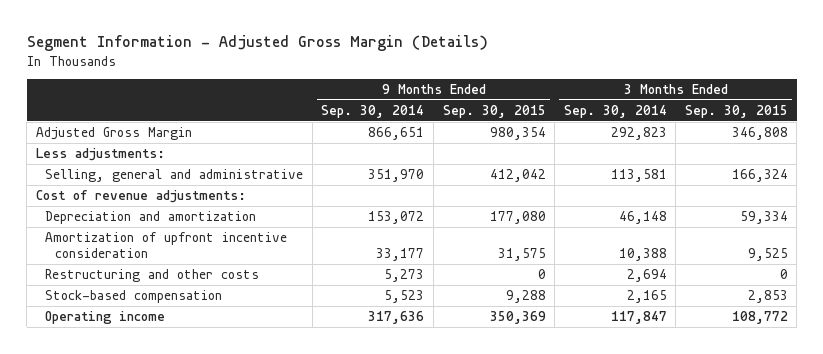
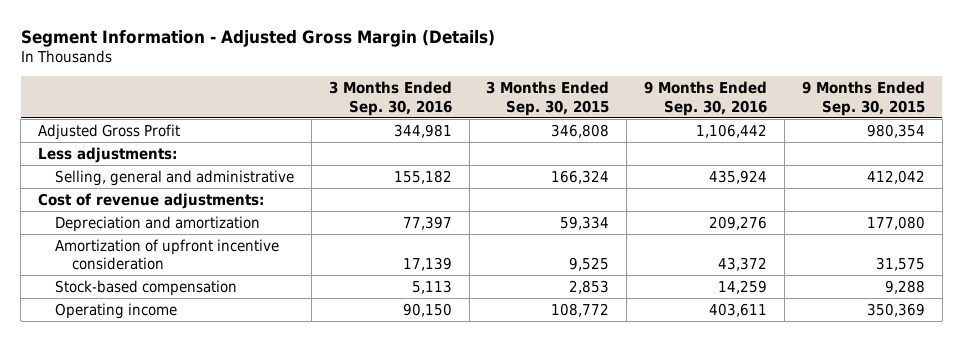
- | 9 Months Ended Sep. 30, 2014 | 9 Months Ended Sep. 30, 2015 | 3 Months Ended Sep. 30, 2014 | 3 Months Ended Sep. 30, 2015
+ | 3 Months Ended Sep. 30, 2016 | 3 Months Ended Sep. 30, 2015 | 9 Months Ended Sep. 30, 2016 | 9 Months Ended Sep. 30, 2015
- Adjusted Gross Margin | 866,651 | 980,354 | 292,823 | 346,808
+ Adjusted Gross Profit | 344,981 | 346,808 | 1,106,442 | 980,354
- Restructuring and other costs | 5,273 | 0 | 2,694 | 0

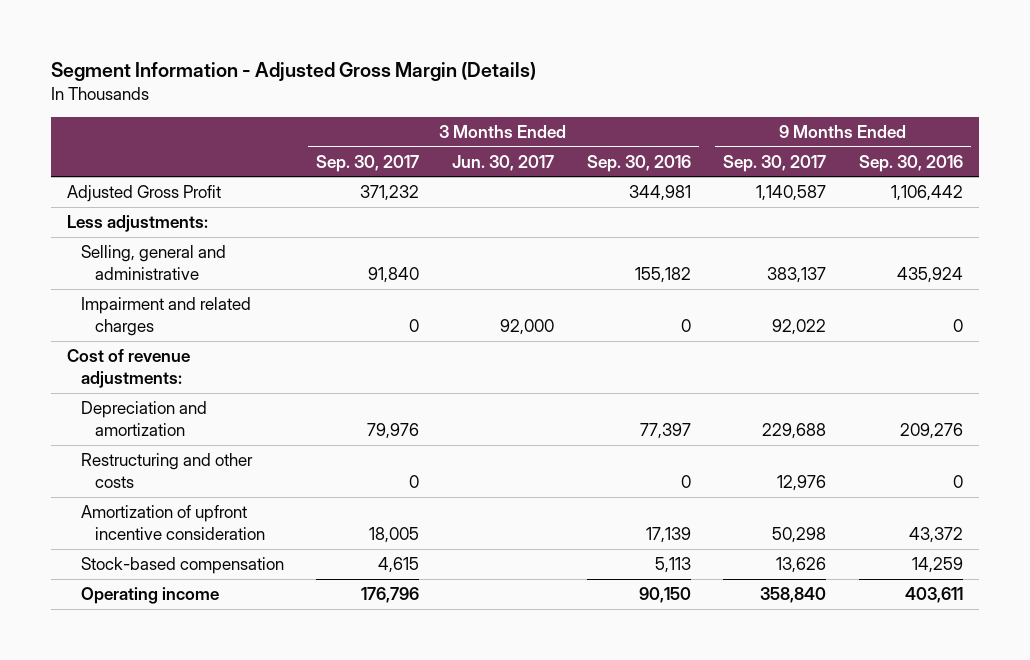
- | 3 Months Ended Sep. 30, 2016 | 3 Months Ended Sep. 30, 2015 | 9 Months Ended Sep. 30, 2016 | 9 Months Ended Sep. 30, 2015
+ | 3 Months Ended Sep. 30, 2017 | 3 Months Ended Jun. 30, 2017 | 3 Months Ended Sep. 30, 2016 | 9 Months Ended Sep. 30, 2017 | 9 Months Ended Sep. 30, 2016
+ Impairment and related charges | 0 | 92,000 | 0 | 92,022 | 0
+ Restructuring and other costs | 0 | | 0 | 12,976 | 0

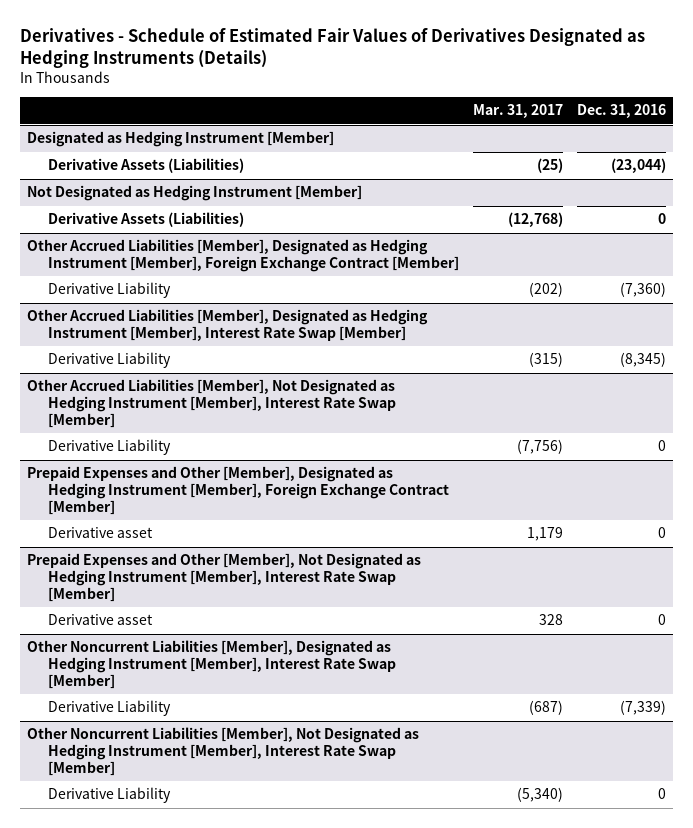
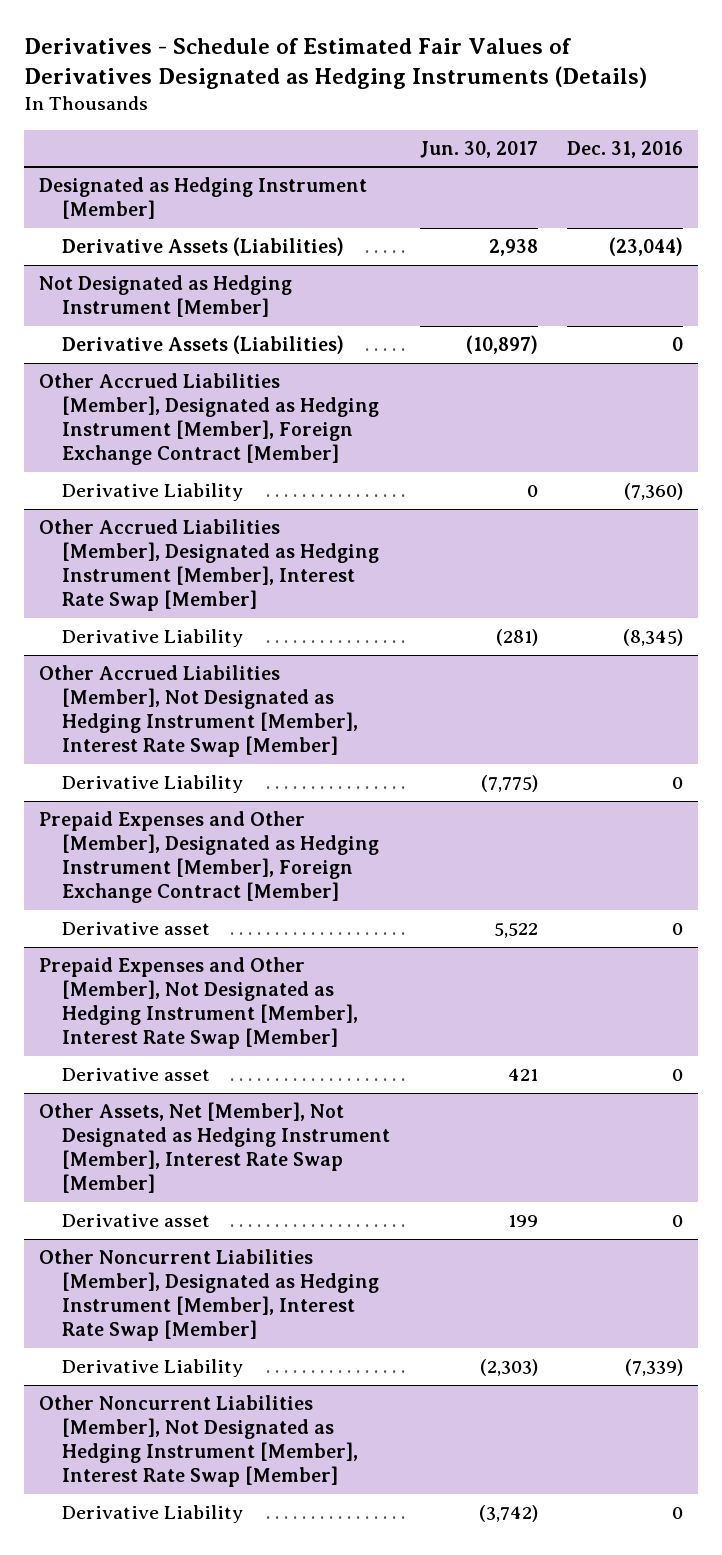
- | Mar. 31, 2017 | Dec. 31, 2016
+ | Jun. 30, 2017 | Dec. 31, 2016
+ Other Assets, Net [Member], Not Designated as Hedging Instrument [Member], Interest Rate Swap [Member]
+ Derivative asset | 199 | 0

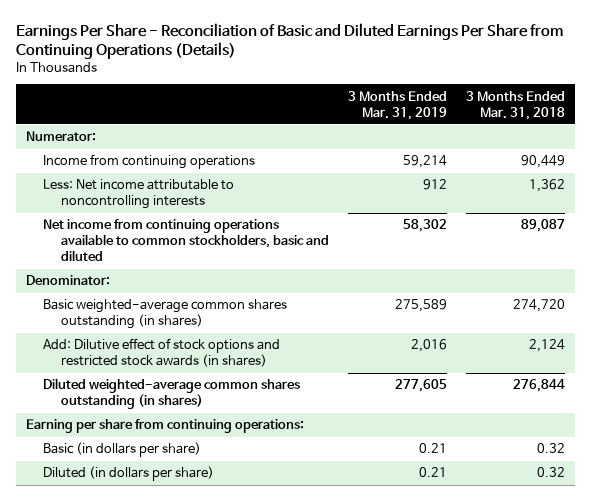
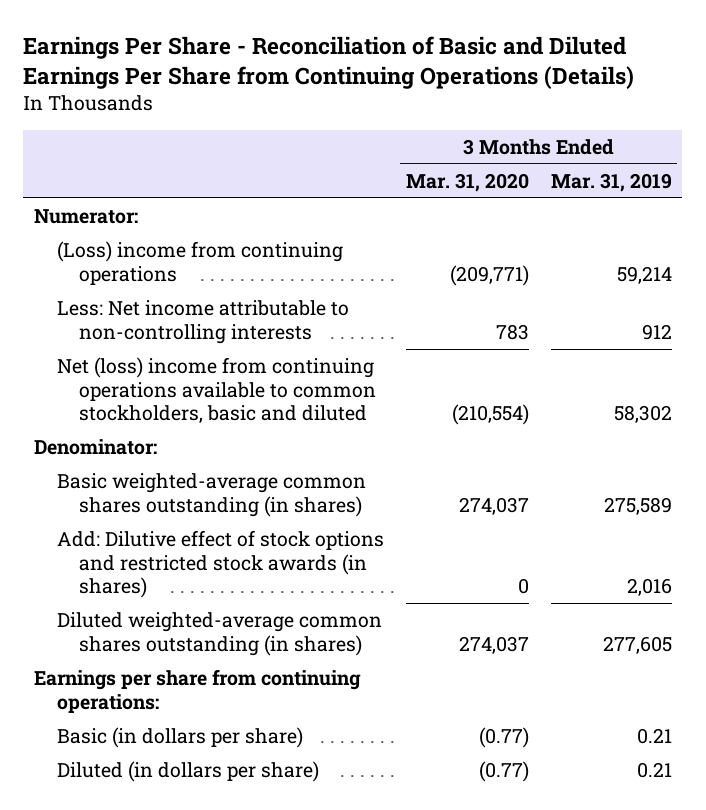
- | 3 Months Ended Mar. 31, 2019 | 3 Months Ended Mar. 31, 2018
+ | 3 Months Ended Mar. 31, 2020 | 3 Months Ended Mar. 31, 2019
- Income from continuing operations | 59,214 | 90,449
- Less: Net income attributable to noncontrolling interests | 912 | 1,362
- Net income from continuing operations available to common stockholders, basic and diluted | 58,302 | 89,087
+ (Loss) income from continuing operations | (209,771) | 59,214
+ Less: Net income attributable to non-controlling interests | 783 | 912
+ Net (loss) income from continuing operations available to common stockholders, basic and diluted | (210,554) | 58,302
- Earning per share from continuing operations:
+ Earnings per share from continuing operations:

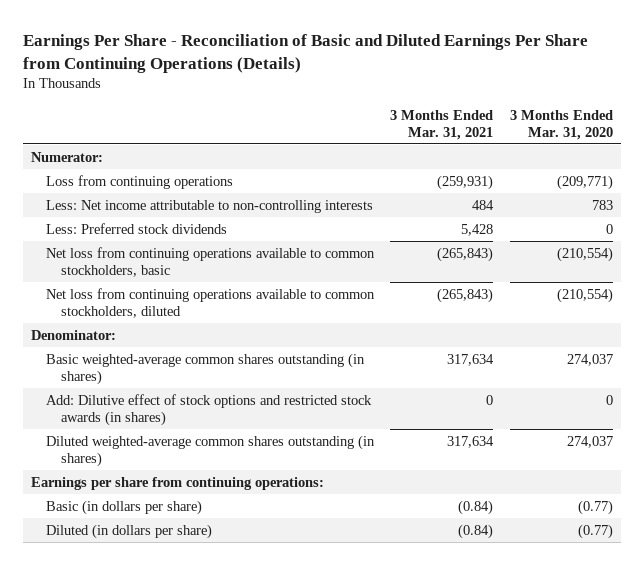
- | 3 Months Ended Mar. 31, 2020 | 3 Months Ended Mar. 31, 2019
+ | 3 Months Ended Mar. 31, 2021 | 3 Months Ended Mar. 31, 2020
- (Loss) income from continuing operations | (209,771) | 59,214
+ Loss from continuing operations | (259,931) | (209,771)
- Net (loss) income from continuing operations available to common stockholders, basic and diluted | (210,554) | 58,302
+ Less: Preferred stock dividends | 5,428 | 0
+ Net loss from continuing operations available to common stockholders, basic | (265,843) | (210,554)
+ Net loss from continuing operations available to common stockholders, diluted | (265,843) | (210,554)

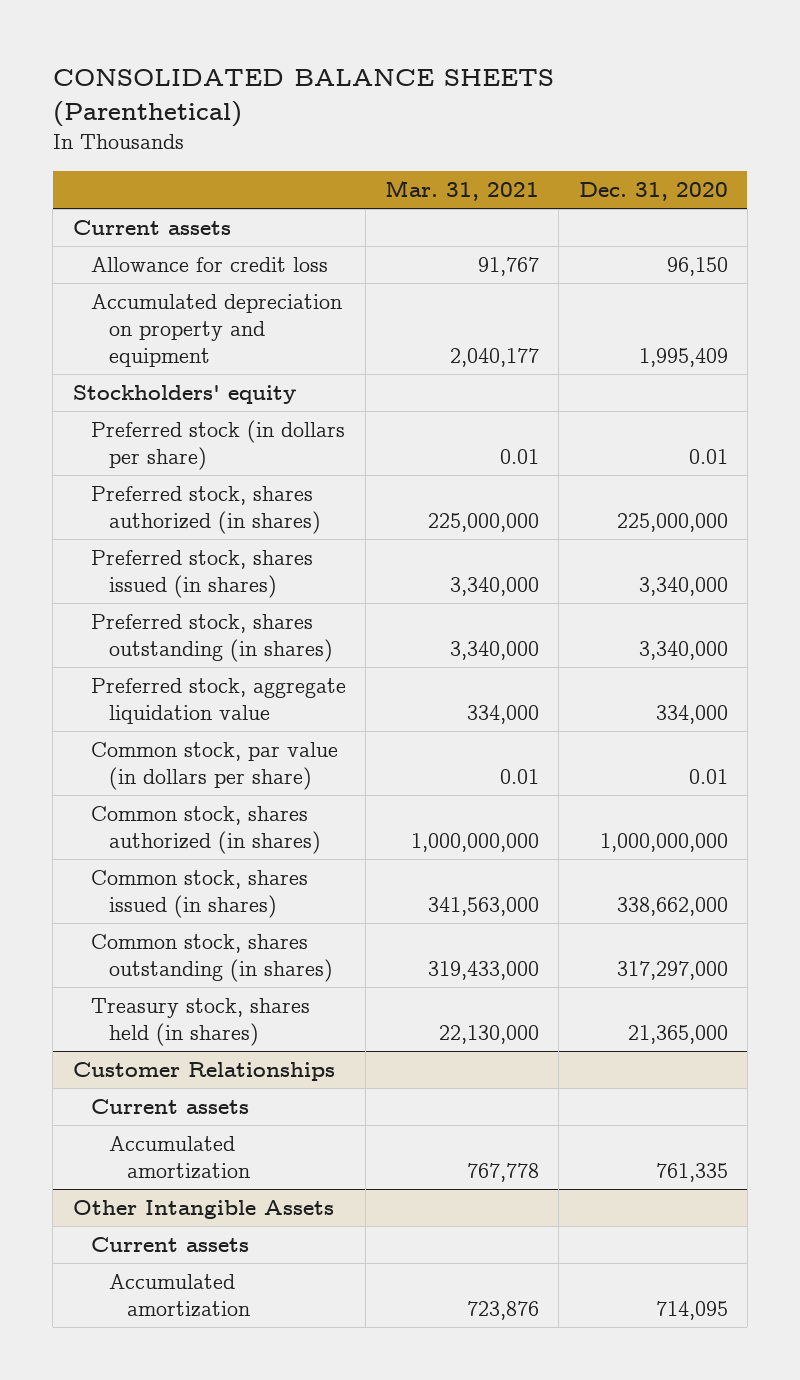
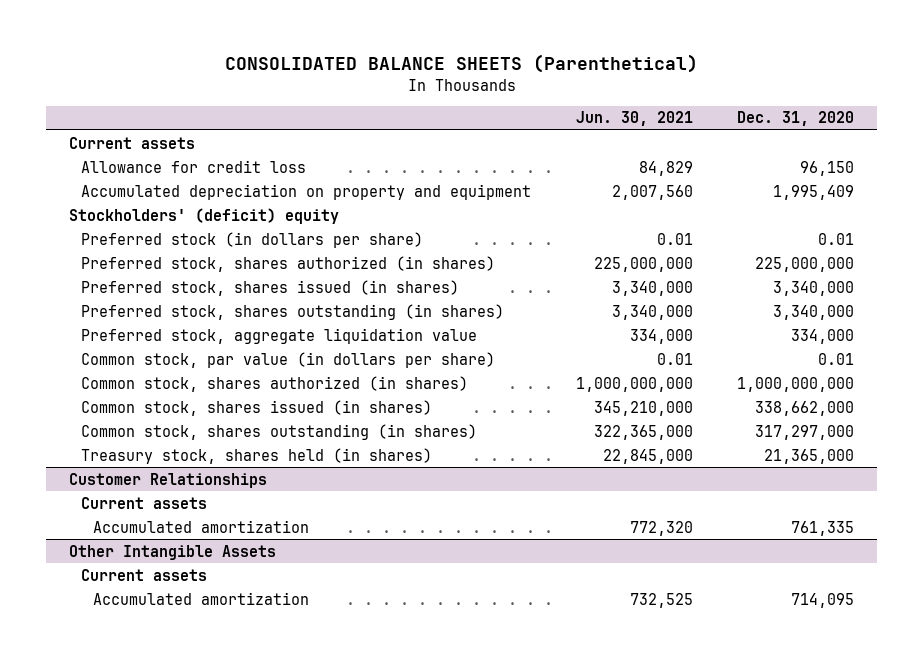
- | Mar. 31, 2021 | Dec. 31, 2020
+ | Jun. 30, 2021 | Dec. 31, 2020
- Stockholders' equity
+ Stockholders' (deficit) equity

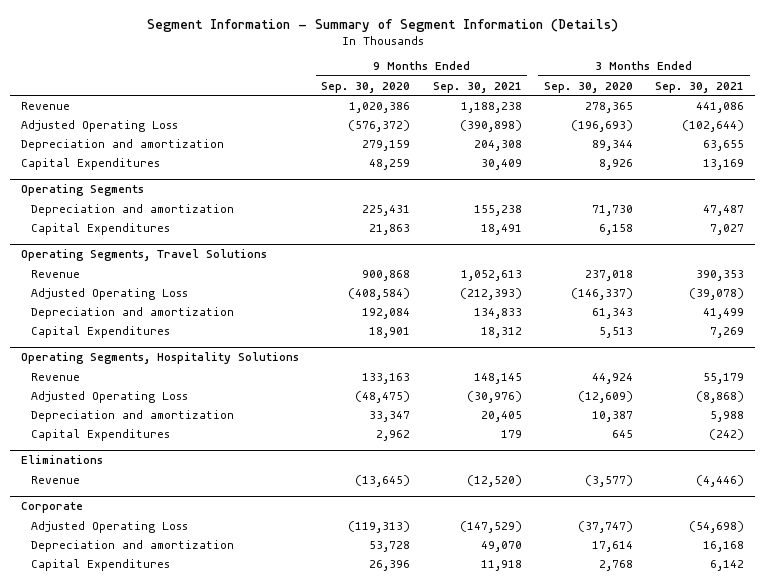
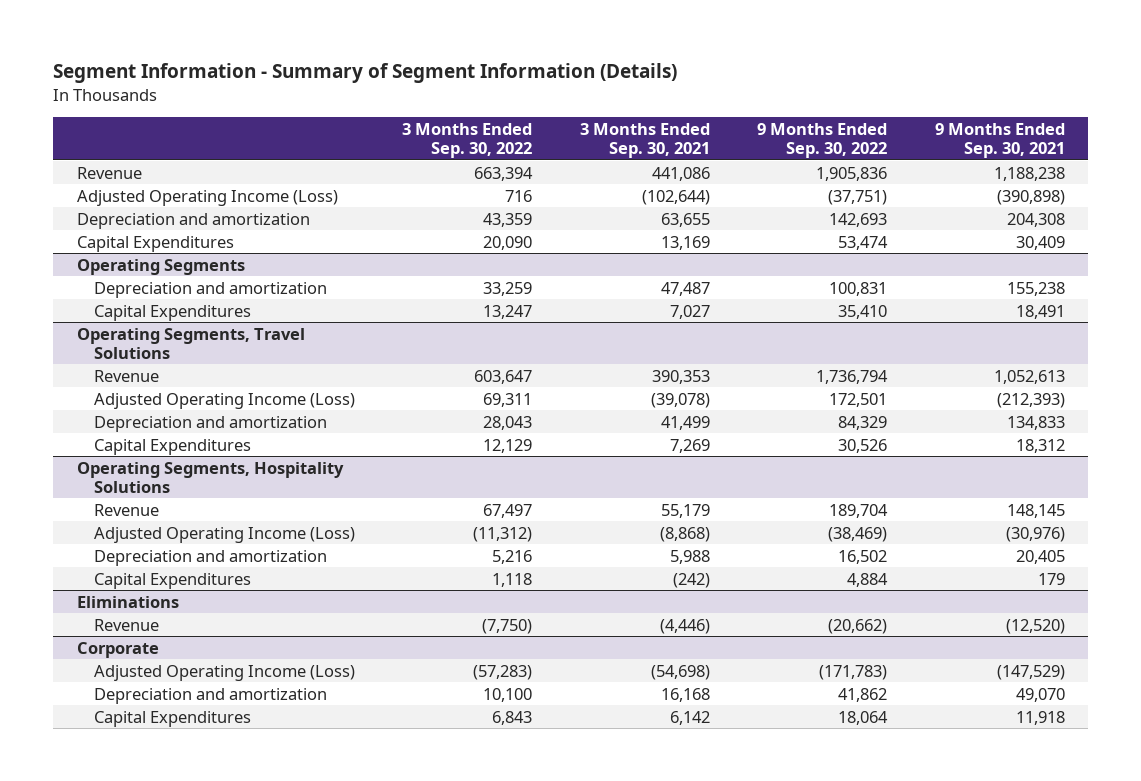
- | 9 Months Ended Sep. 30, 2020 | 9 Months Ended Sep. 30, 2021 | 3 Months Ended Sep. 30, 2020 | 3 Months Ended Sep. 30, 2021
+ | 3 Months Ended Sep. 30, 2022 | 3 Months Ended Sep. 30, 2021 | 9 Months Ended Sep. 30, 2022 | 9 Months Ended Sep. 30, 2021
- Adjusted Operating Loss | (576,372) | (390,898) | (196,693) | (102,644)
+ Adjusted Operating Income (Loss) | 716 | (102,644) | (37,751) | (390,898)
@ Operating Segments, Travel Solutions
- Adjusted Operating Loss | (408,584) | (212,393) | (146,337) | (39,078)
+ Adjusted Operating Income (Loss) | 69,311 | (39,078) | 172,501 | (212,393)
@ Operating Segments, Hospitality Solutions
- Adjusted Operating Loss | (48,475) | (30,976) | (12,609) | (8,868)
+ Adjusted Operating Income (Loss) | (11,312) | (8,868) | (38,469) | (30,976)
@ Corporate
- Adjusted Operating Loss | (119,313) | (147,529) | (37,747) | (54,698)
+ Adjusted Operating Income (Loss) | (57,283) | (54,698) | (171,783) | (147,529)

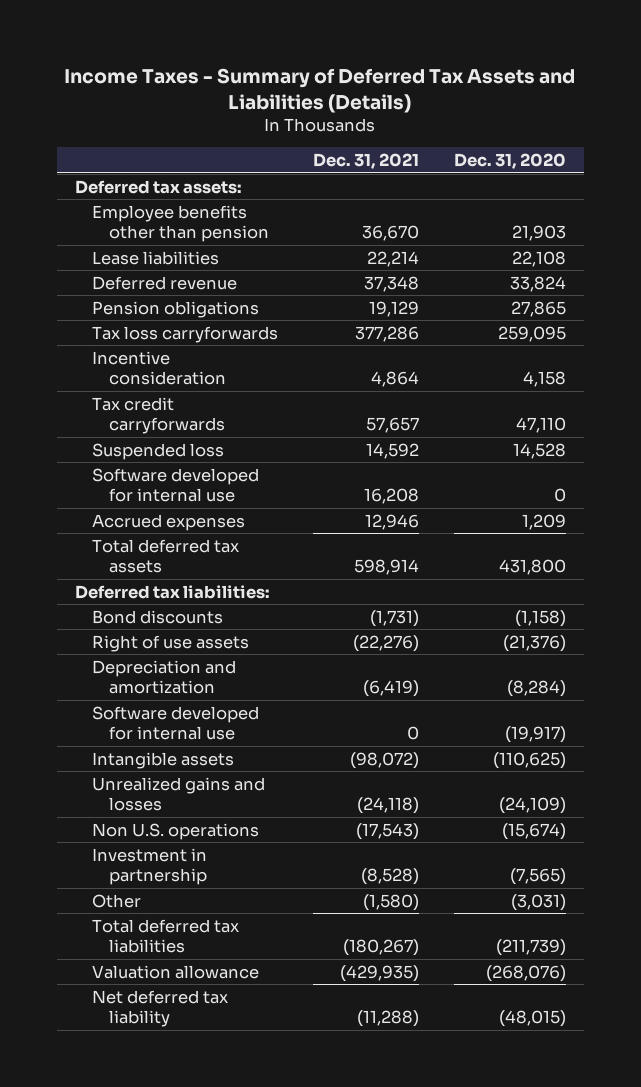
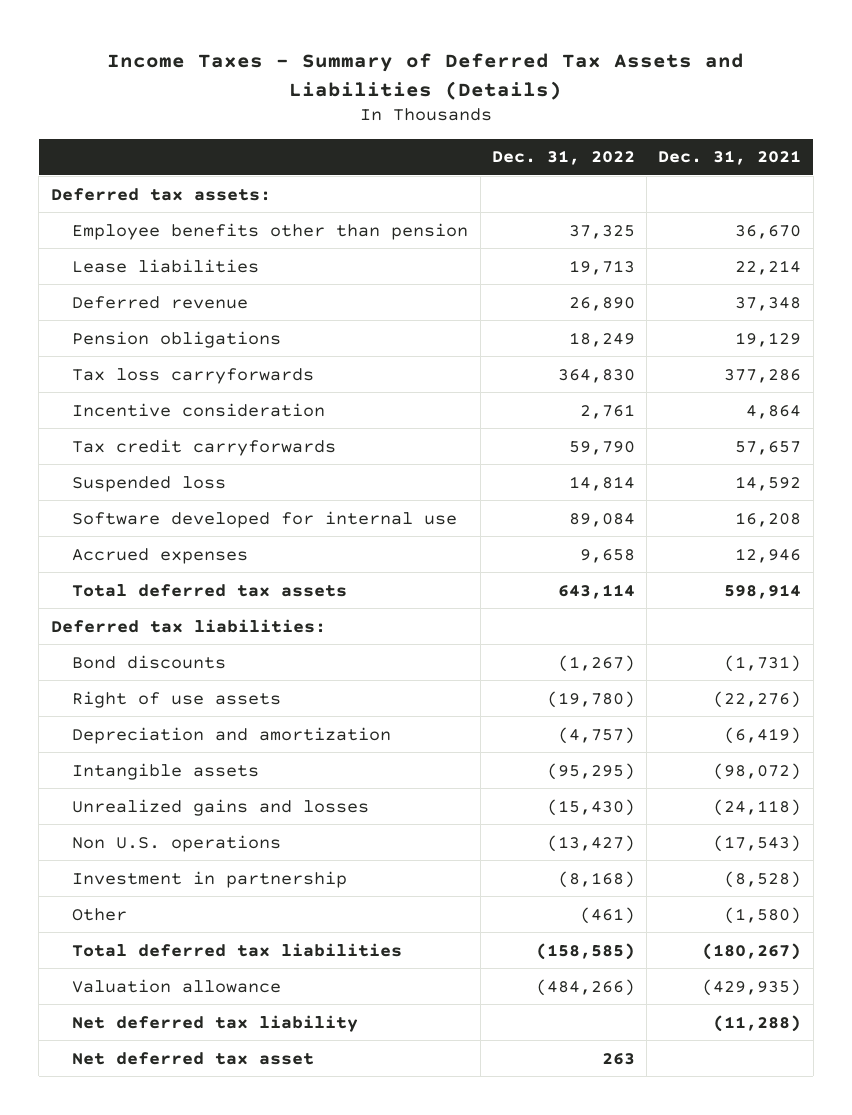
- | Dec. 31, 2021 | Dec. 31, 2020
+ | Dec. 31, 2022 | Dec. 31, 2021
- Software developed for internal use | 0 | (19,917)
+ Net deferred tax asset | 263 |

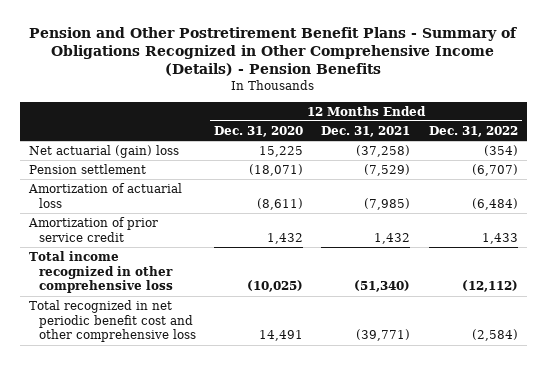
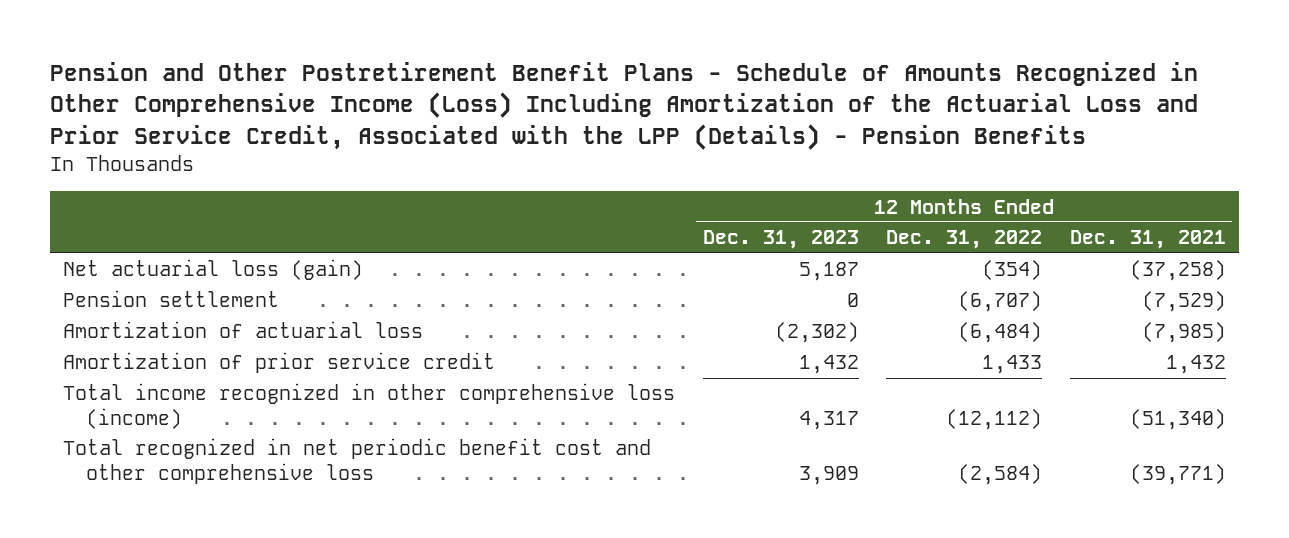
- Pension and Other Postretirement Benefit Plans - Summary of Obligations Recognized in Other Comprehensive Income (Details) - Pension Benefits
+ Pension and Other Postretirement Benefit Plans - Schedule of Amounts Recognized in Other Comprehensive Income (Loss) Including Amortization of the Actuarial Loss and Prior Service Credit, Associated with the LPP (Details) - Pension Benefits
- | 12 Months Ended Dec. 31, 2020 | 12 Months Ended Dec. 31, 2021 | 12 Months Ended Dec. 31, 2022
+ | 12 Months Ended Dec. 31, 2023 | 12 Months Ended Dec. 31, 2022 | 12 Months Ended Dec. 31, 2021
- Net actuarial (gain) loss | 15,225 | (37,258) | (354)
+ Net actuarial loss (gain) | 5,187 | (354) | (37,258)
- Total income recognized in other comprehensive loss | (10,025) | (51,340) | (12,112)
+ Total income recognized in other comprehensive loss (income) | 4,317 | (12,112) | (51,340)

